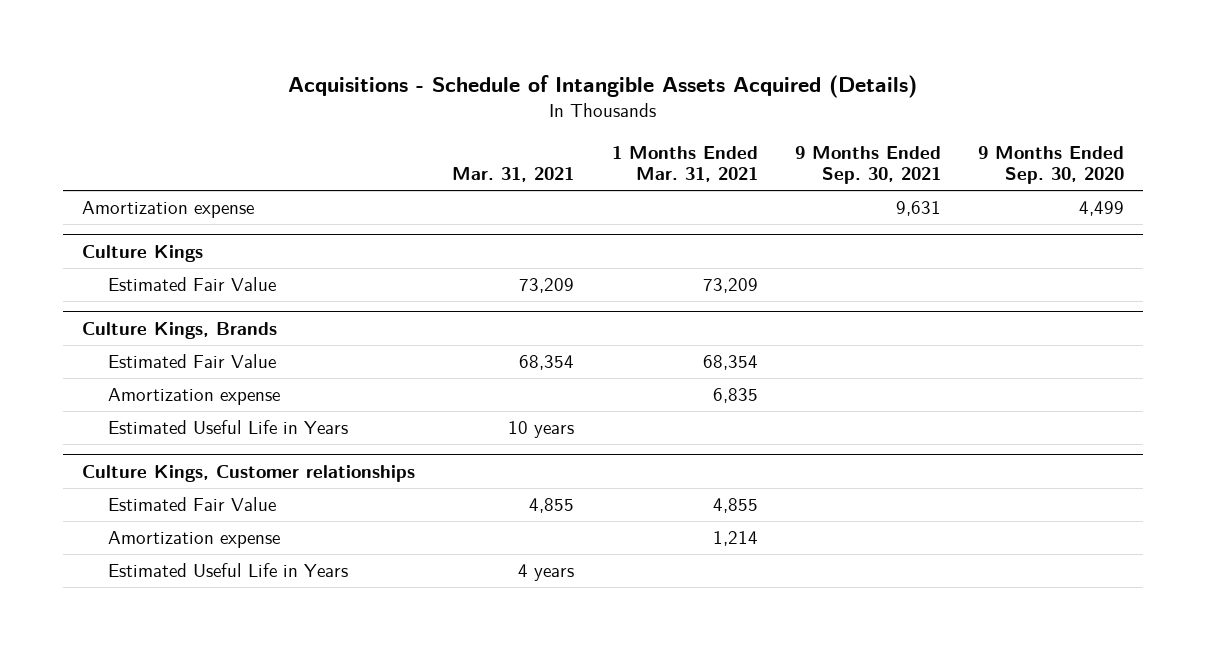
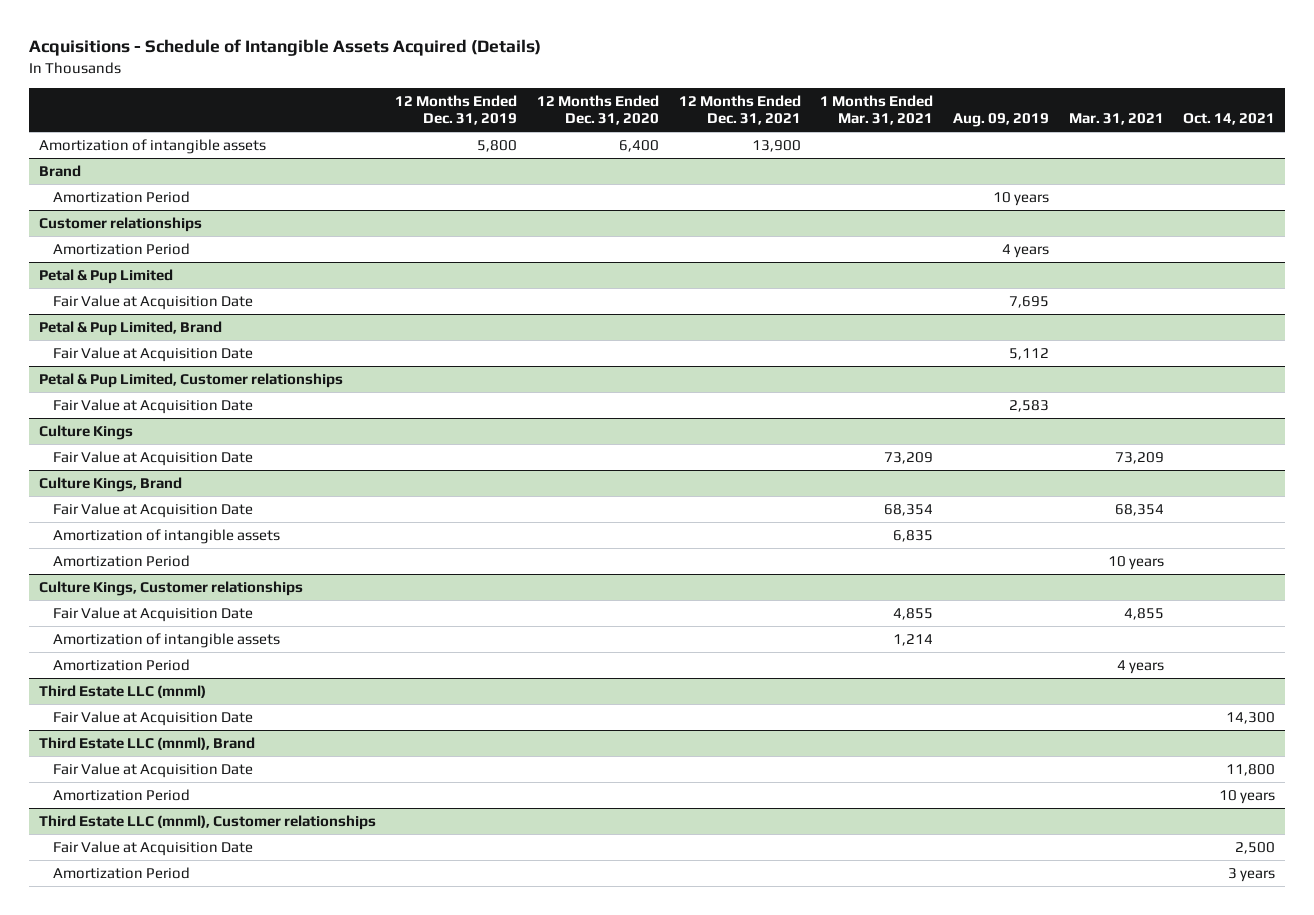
- | Mar. 31, 2021 | 1 Months Ended Mar. 31, 2021 | 9 Months Ended Sep. 30, 2021 | 9 Months Ended Sep. 30, 2020
+ | 12 Months Ended Dec. 31, 2019 | 12 Months Ended Dec. 31, 2020 | 12 Months Ended Dec. 31, 2021 | 1 Months Ended Mar. 31, 2021 | Aug. 09, 2019 | Mar. 31, 2021 | Oct. 14, 2021
- Amortization expense | | | 9,631 | 4,499
+ Amortization of intangible assets | 5,800 | 6,400 | 13,900 | | | |
+ Brand
+ Amortization Period | | | | | 10 years | |
+ Customer relationships
+ Amortization Period | | | | | 4 years | |
+ Petal & Pup Limited
+ Fair Value at Acquisition Date | | | | | 7,695 | |
+ Petal & Pup Limited, Brand
+ Fair Value at Acquisition Date | | | | | 5,112 | |
+ Petal & Pup Limited, Customer relationships
+ Fair Value at Acquisition Date | | | | | 2,583 | |
@ Culture Kings
- Estimated Fair Value | 73,209 | 73,209 | |
- Culture Kings, Brands
- Estimated Fair Value | 68,354 | 68,354 | |
- Amortization expense | | 6,835 | |
- Estimated Useful Life in Years | 10 years | | |
@ Culture Kings
+ Fair Value at Acquisition Date | | | | 73,209 | | 73,209 |
+ Culture Kings, Brand
+ Fair Value at Acquisition Date | | | | 68,354 | | 68,354 |
+ Amortization of intangible assets | | | | 6,835 | | |
+ Amortization Period | | | | | | 10 years |
@ Culture Kings, Customer relationships
- Estimated Fair Value | 4,855 | 4,855 | |
- Amortization expense | | 1,214 | |
- Estimated Useful Life in Years | 4 years | | |
+ Fair Value at Acquisition Date | | | | 4,855 | | 4,855 |
+ Amortization of intangible assets | | | | 1,214 | | |
+ Amortization Period | | | | | | 4 years |
+ Third Estate LLC (mnml)
+ Fair Value at Acquisition Date | | | | | | | 14,300
+ Third Estate LLC (mnml), Brand
+ Fair Value at Acquisition Date | | | | | | | 11,800
+ Amortization Period | | | | | | | 10 years
+ Third Estate LLC (mnml), Customer relationships
+ Fair Value at Acquisition Date | | | | | | | 2,500
+ Amortization Period | | | | | | | 3 years

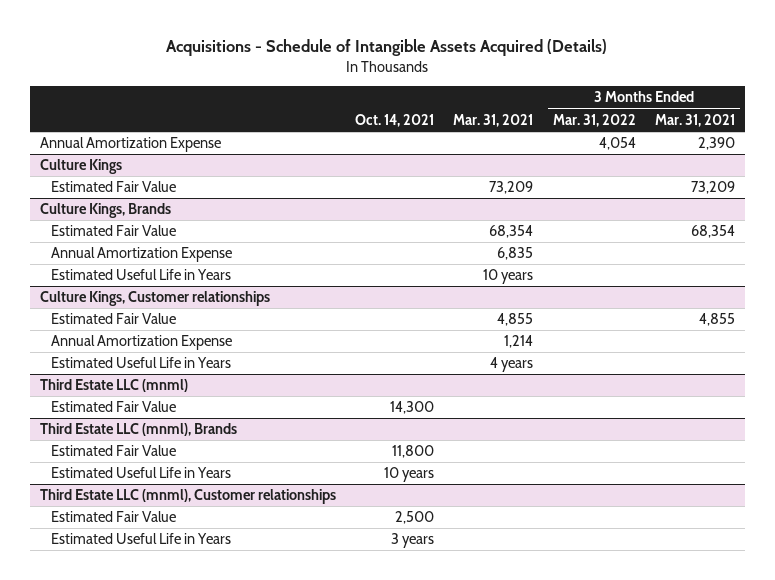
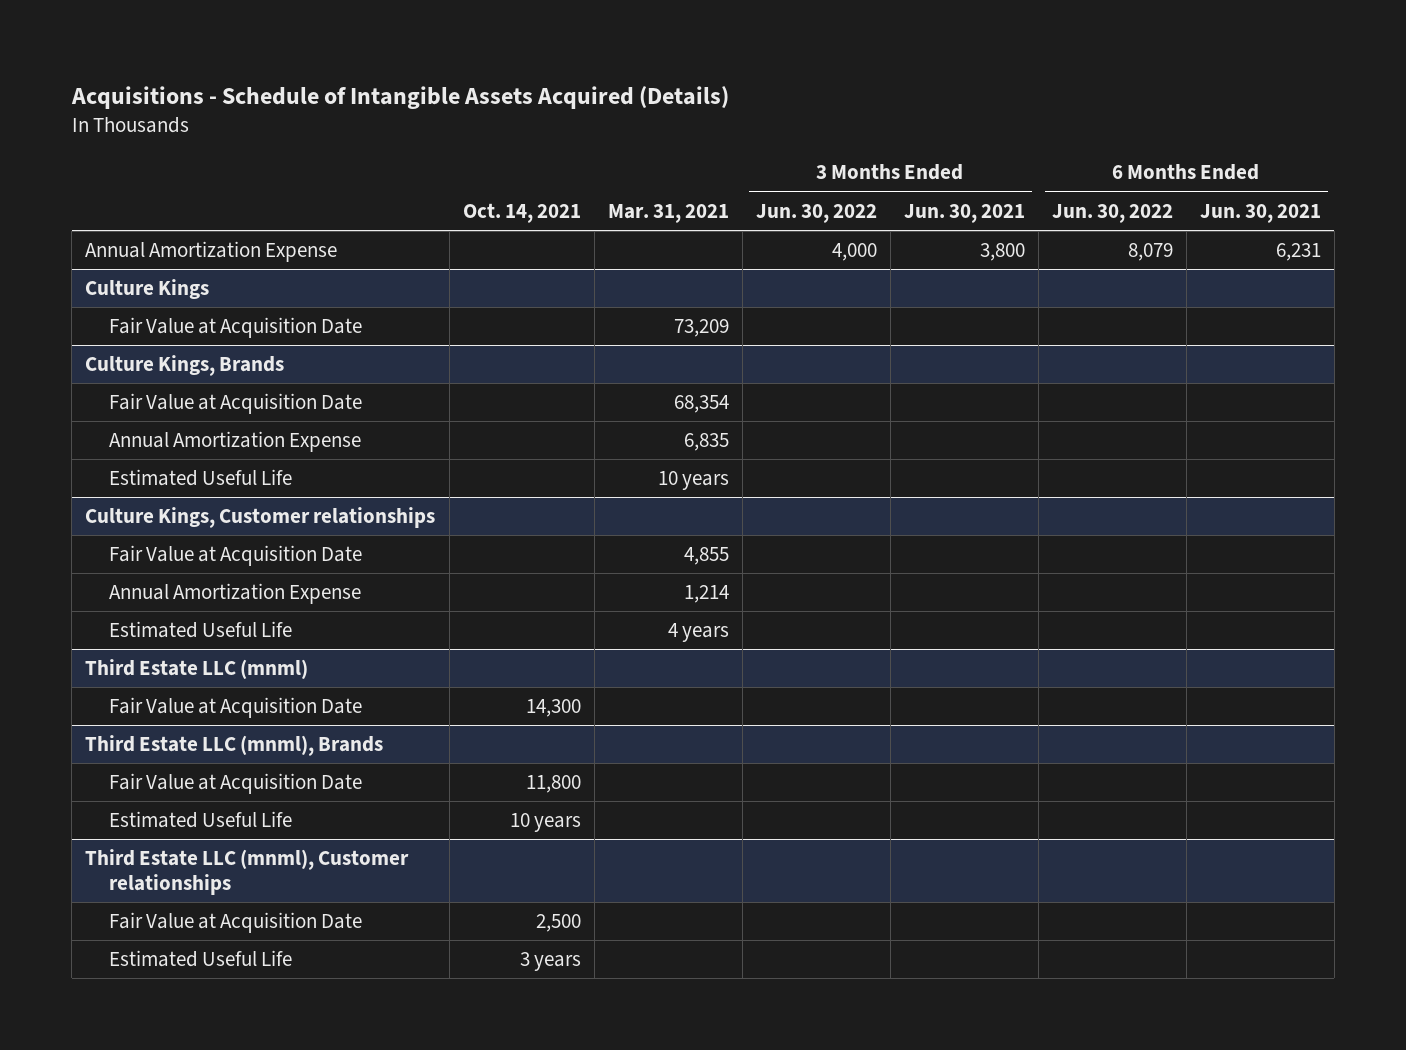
- | Oct. 14, 2021 | Mar. 31, 2021 | 3 Months Ended Mar. 31, 2022 | 3 Months Ended Mar. 31, 2021
+ | Oct. 14, 2021 | Mar. 31, 2021 | 3 Months Ended Jun. 30, 2022 | 3 Months Ended Jun. 30, 2021 | 6 Months Ended Jun. 30, 2022 | 6 Months Ended Jun. 30, 2021
@ Culture Kings
- Estimated Fair Value | | 73,209 | | 73,209
+ Fair Value at Acquisition Date | | 73,209 | | | |
@ Culture Kings, Brands
- Estimated Fair Value | | 68,354 | | 68,354
+ Fair Value at Acquisition Date | | 68,354 | | | |
- Estimated Useful Life in Years | | 10 years | |
+ Estimated Useful Life | | 10 years | | | |
@ Culture Kings, Customer relationships
- Estimated Fair Value | | 4,855 | | 4,855
+ Fair Value at Acquisition Date | | 4,855 | | | |
- Estimated Useful Life in Years | | 4 years | |
+ Estimated Useful Life | | 4 years | | | |
@ Third Estate LLC (mnml)
- Estimated Fair Value | 14,300 | | |
+ Fair Value at Acquisition Date | 14,300 | | | | |
@ Third Estate LLC (mnml), Brands
- Estimated Fair Value | 11,800 | | |
- Estimated Useful Life in Years | 10 years | | |
+ Fair Value at Acquisition Date | 11,800 | | | | |
+ Estimated Useful Life | 10 years | | | | |
@ Third Estate LLC (mnml), Customer relationships
- Estimated Fair Value | 2,500 | | |
- Estimated Useful Life in Years | 3 years | | |
+ Fair Value at Acquisition Date | 2,500 | | | | |
+ Estimated Useful Life | 3 years | | | | |

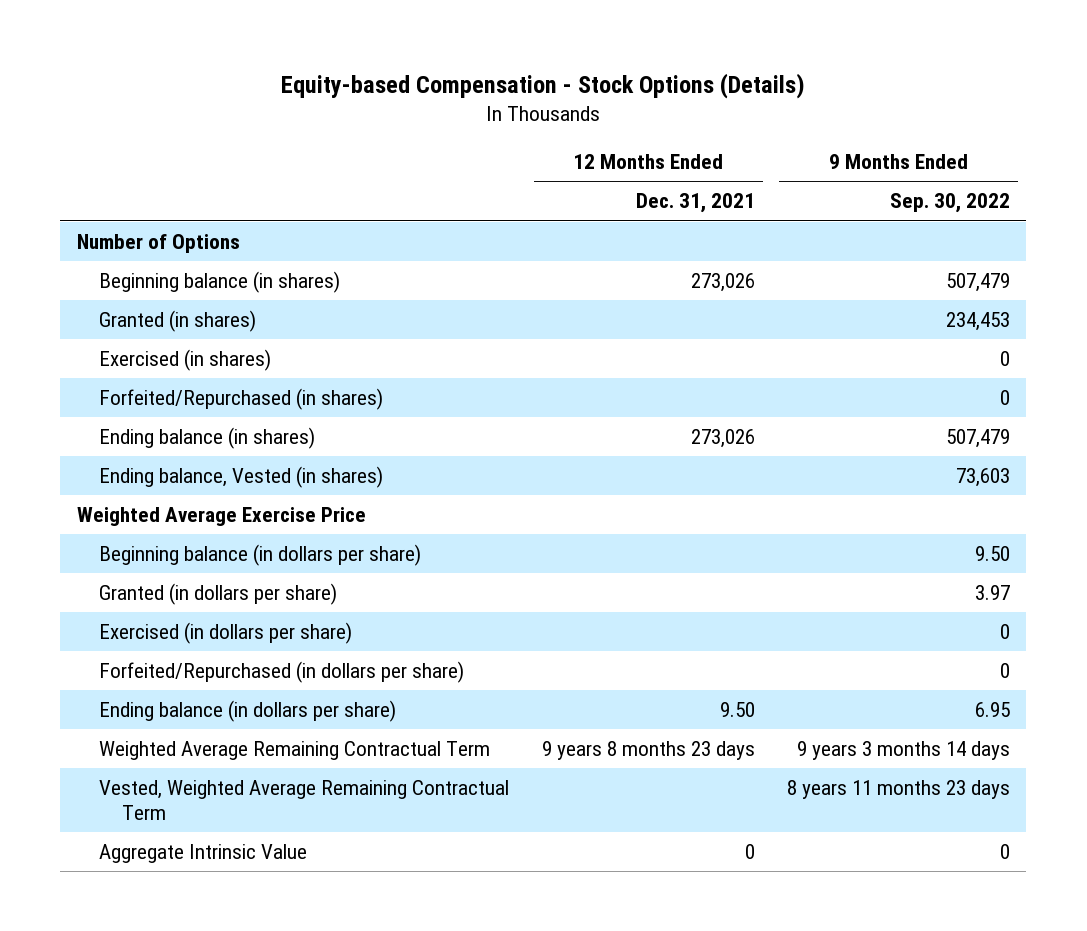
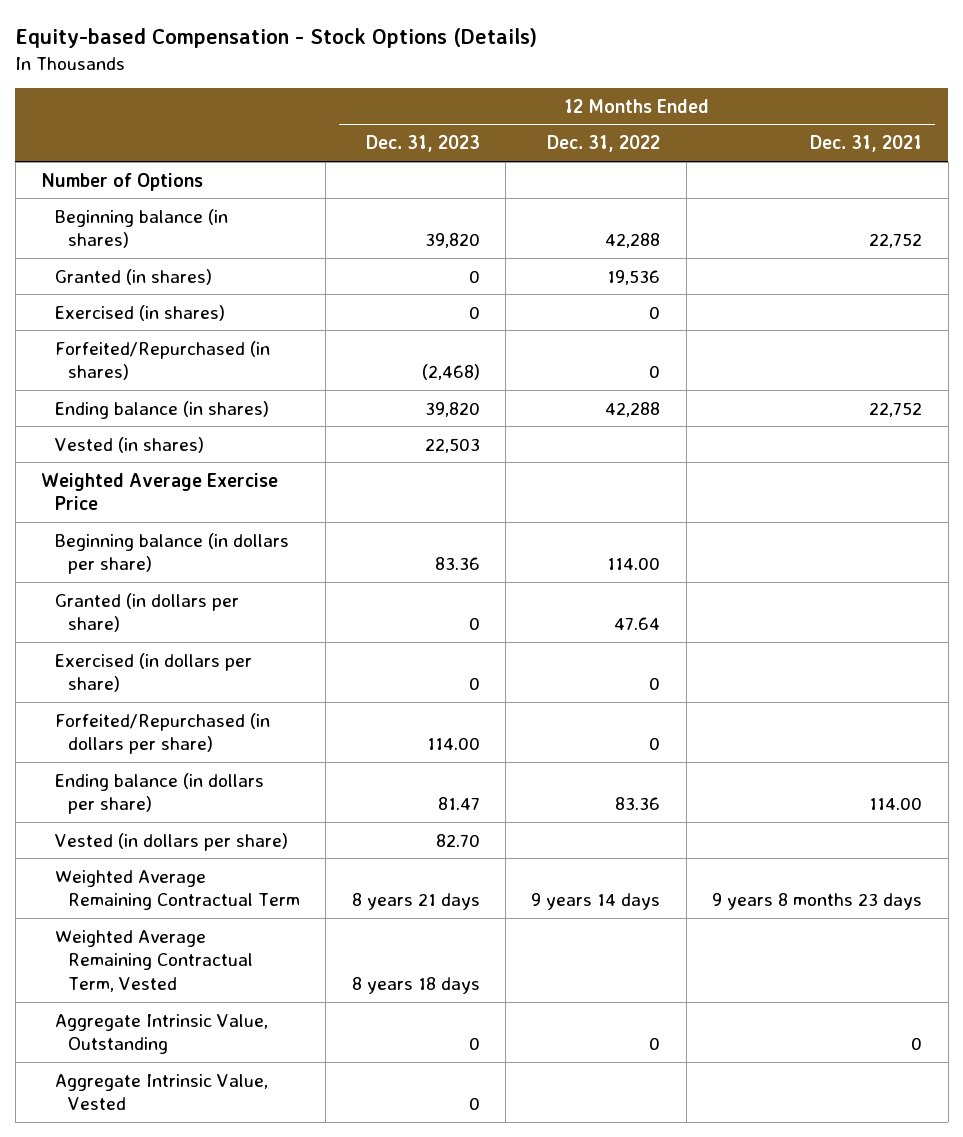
- | 12 Months Ended Dec. 31, 2021 | 9 Months Ended Sep. 30, 2022
+ | 12 Months Ended Dec. 31, 2023 | 12 Months Ended Dec. 31, 2022 | 12 Months Ended Dec. 31, 2021
- Beginning balance (in shares) | 273,026 | 507,479
+ Beginning balance (in shares) | 39,820 | 42,288 | 22,752
- Ending balance (in shares) | 273,026 | 507,479
- Ending balance, Vested (in shares) | | 73,603
+ Ending balance (in shares) | 39,820 | 42,288 | 22,752
+ Vested (in shares) | 22,503 | |
- Ending balance (in dollars per share) | 9.50 | 6.95
+ Ending balance (in dollars per share) | 81.47 | 83.36 | 114.00
+ Vested (in dollars per share) | 82.70 | |
- Vested, Weighted Average Remaining Contractual Term | | 8 years 11 months 23 days
- Aggregate Intrinsic Value | 0 | 0
+ Weighted Average Remaining Contractual Term, Vested | 8 years 18 days | |
+ Aggregate Intrinsic Value, Outstanding | 0 | 0 | 0
+ Aggregate Intrinsic Value, Vested | 0 | |

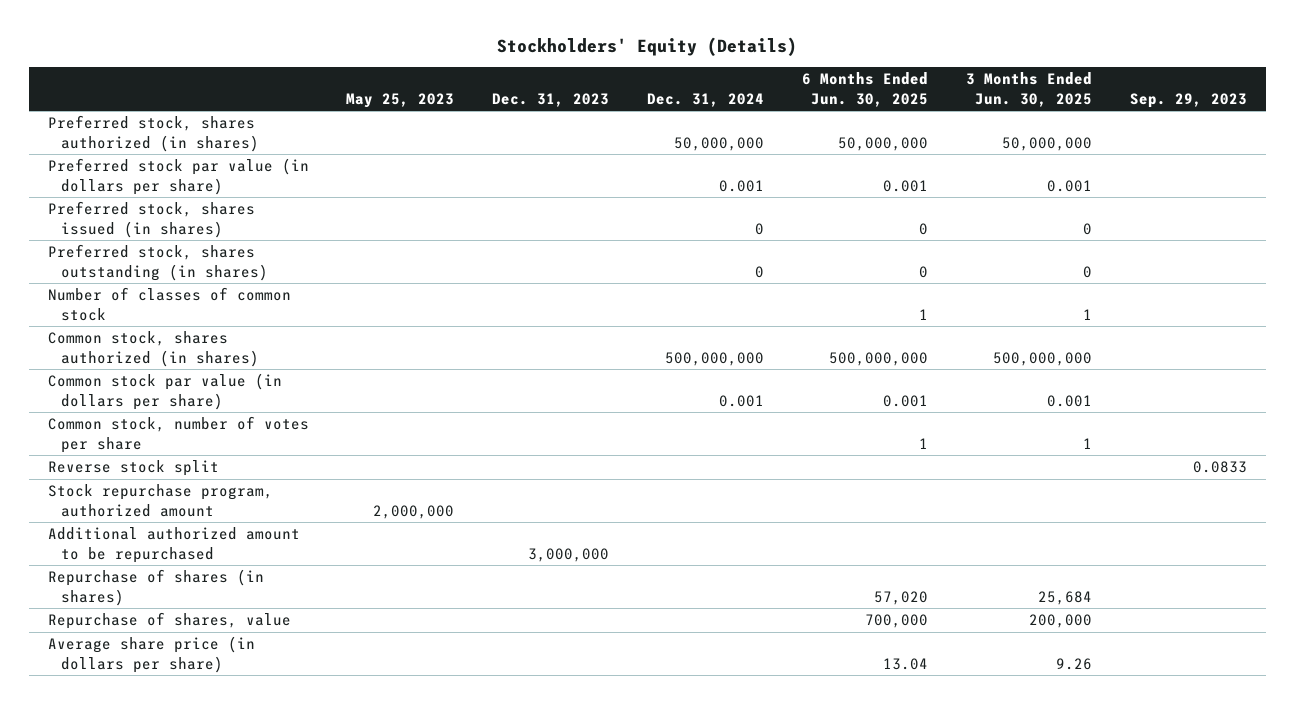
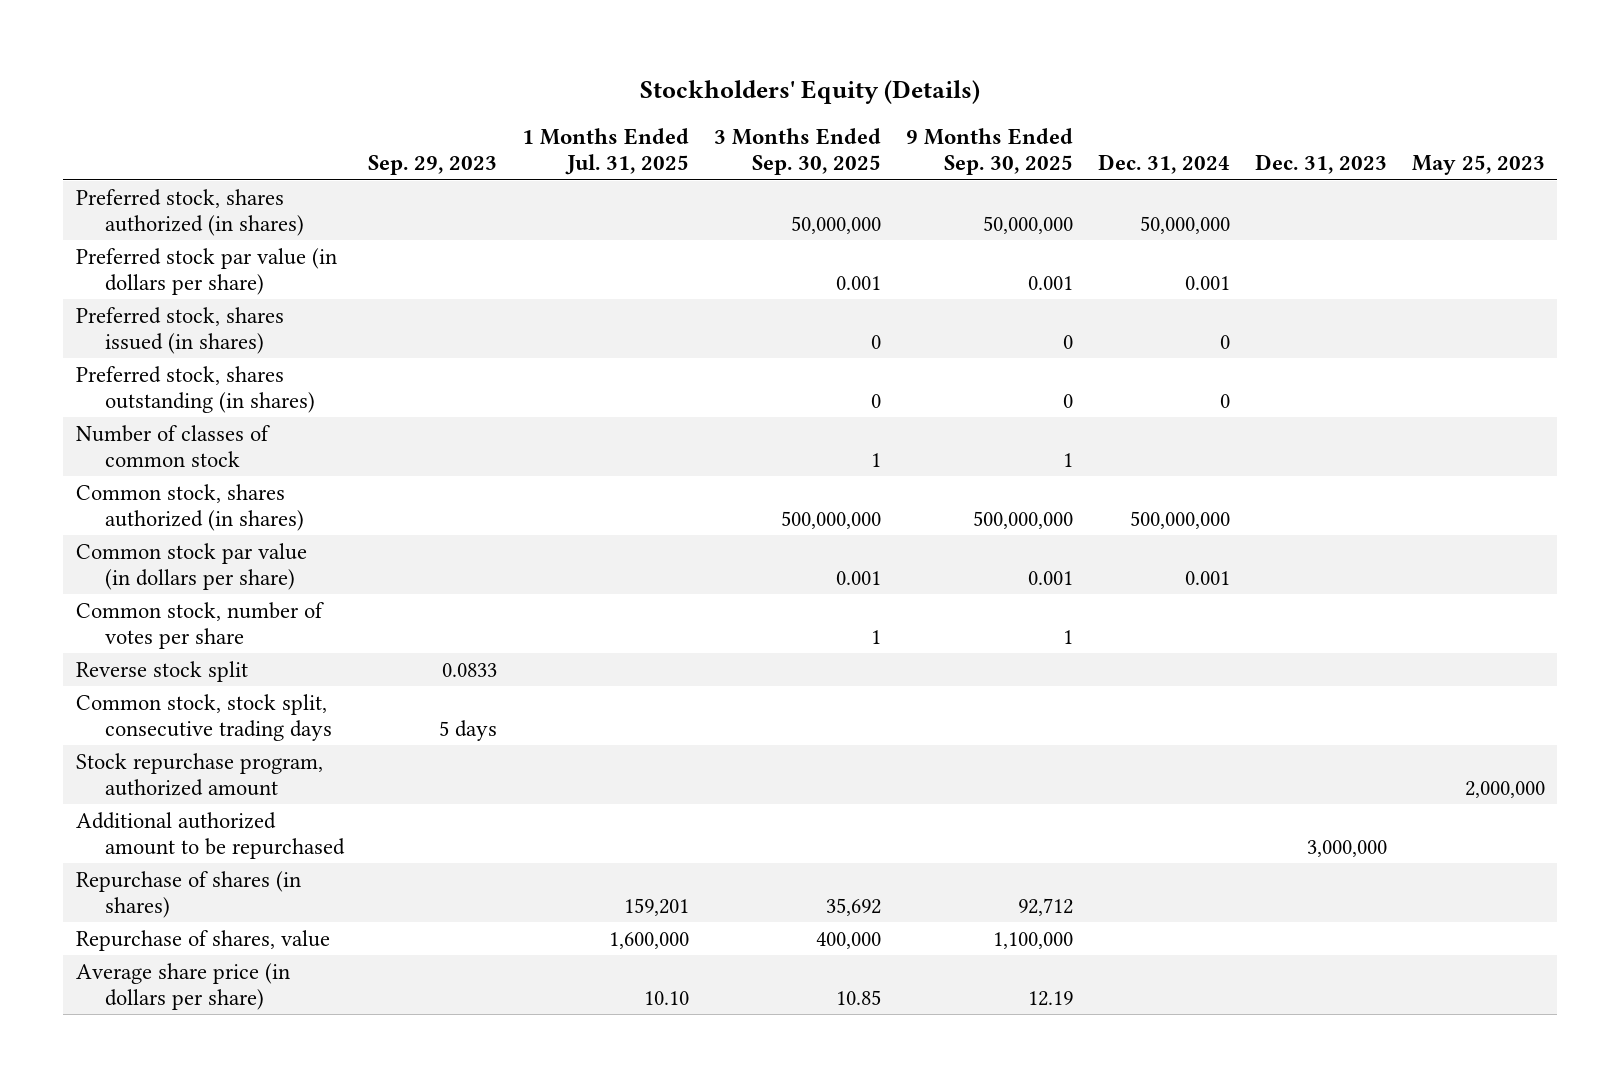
- | May 25, 2023 | Dec. 31, 2023 | Dec. 31, 2024 | 6 Months Ended Jun. 30, 2025 | 3 Months Ended Jun. 30, 2025 | Sep. 29, 2023
+ | Sep. 29, 2023 | 1 Months Ended Jul. 31, 2025 | 3 Months Ended Sep. 30, 2025 | 9 Months Ended Sep. 30, 2025 | Dec. 31, 2024 | Dec. 31, 2023 | May 25, 2023
+ Common stock, stock split, consecutive trading days | 5 days | | | | | |

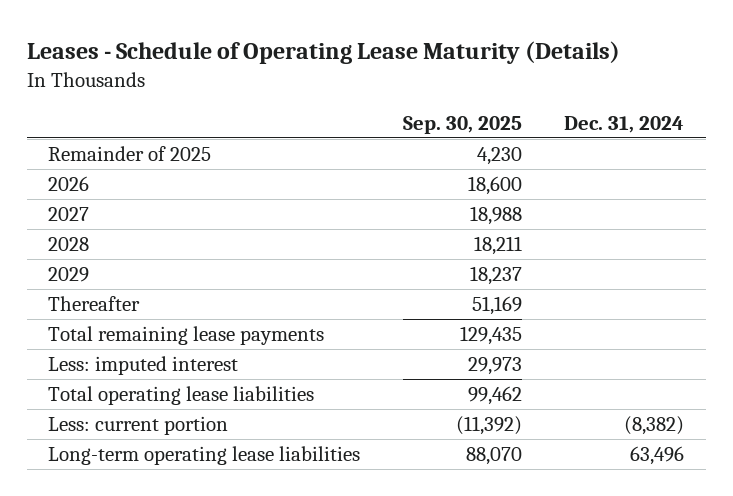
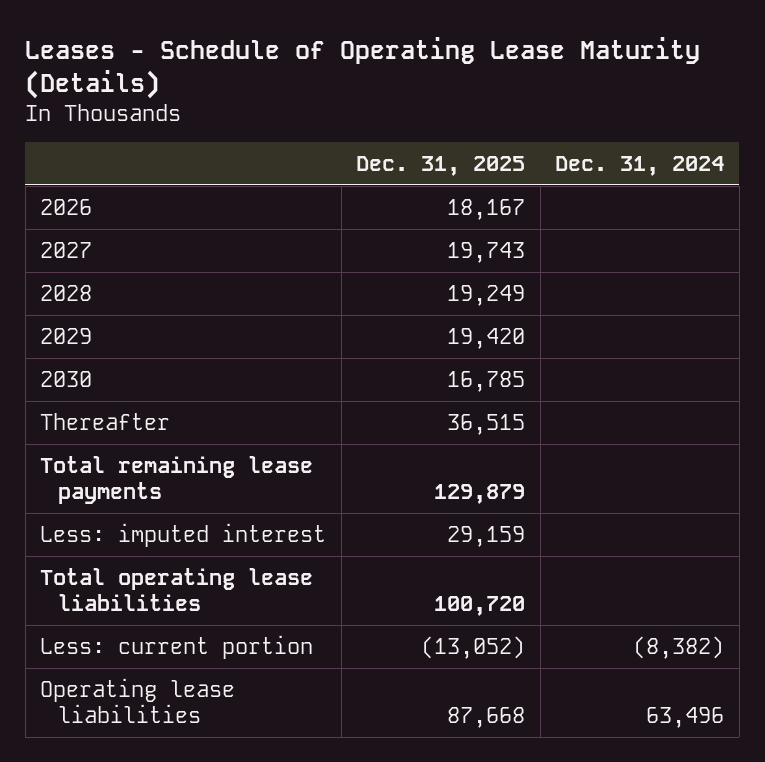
- | Sep. 30, 2025 | Dec. 31, 2024
+ | Dec. 31, 2025 | Dec. 31, 2024
- Remainder of 2025 | 4,230 |
+ 2030 | 16,785 |
- Long-term operating lease liabilities | 88,070 | 63,496
+ Operating lease liabilities | 87,668 | 63,496

